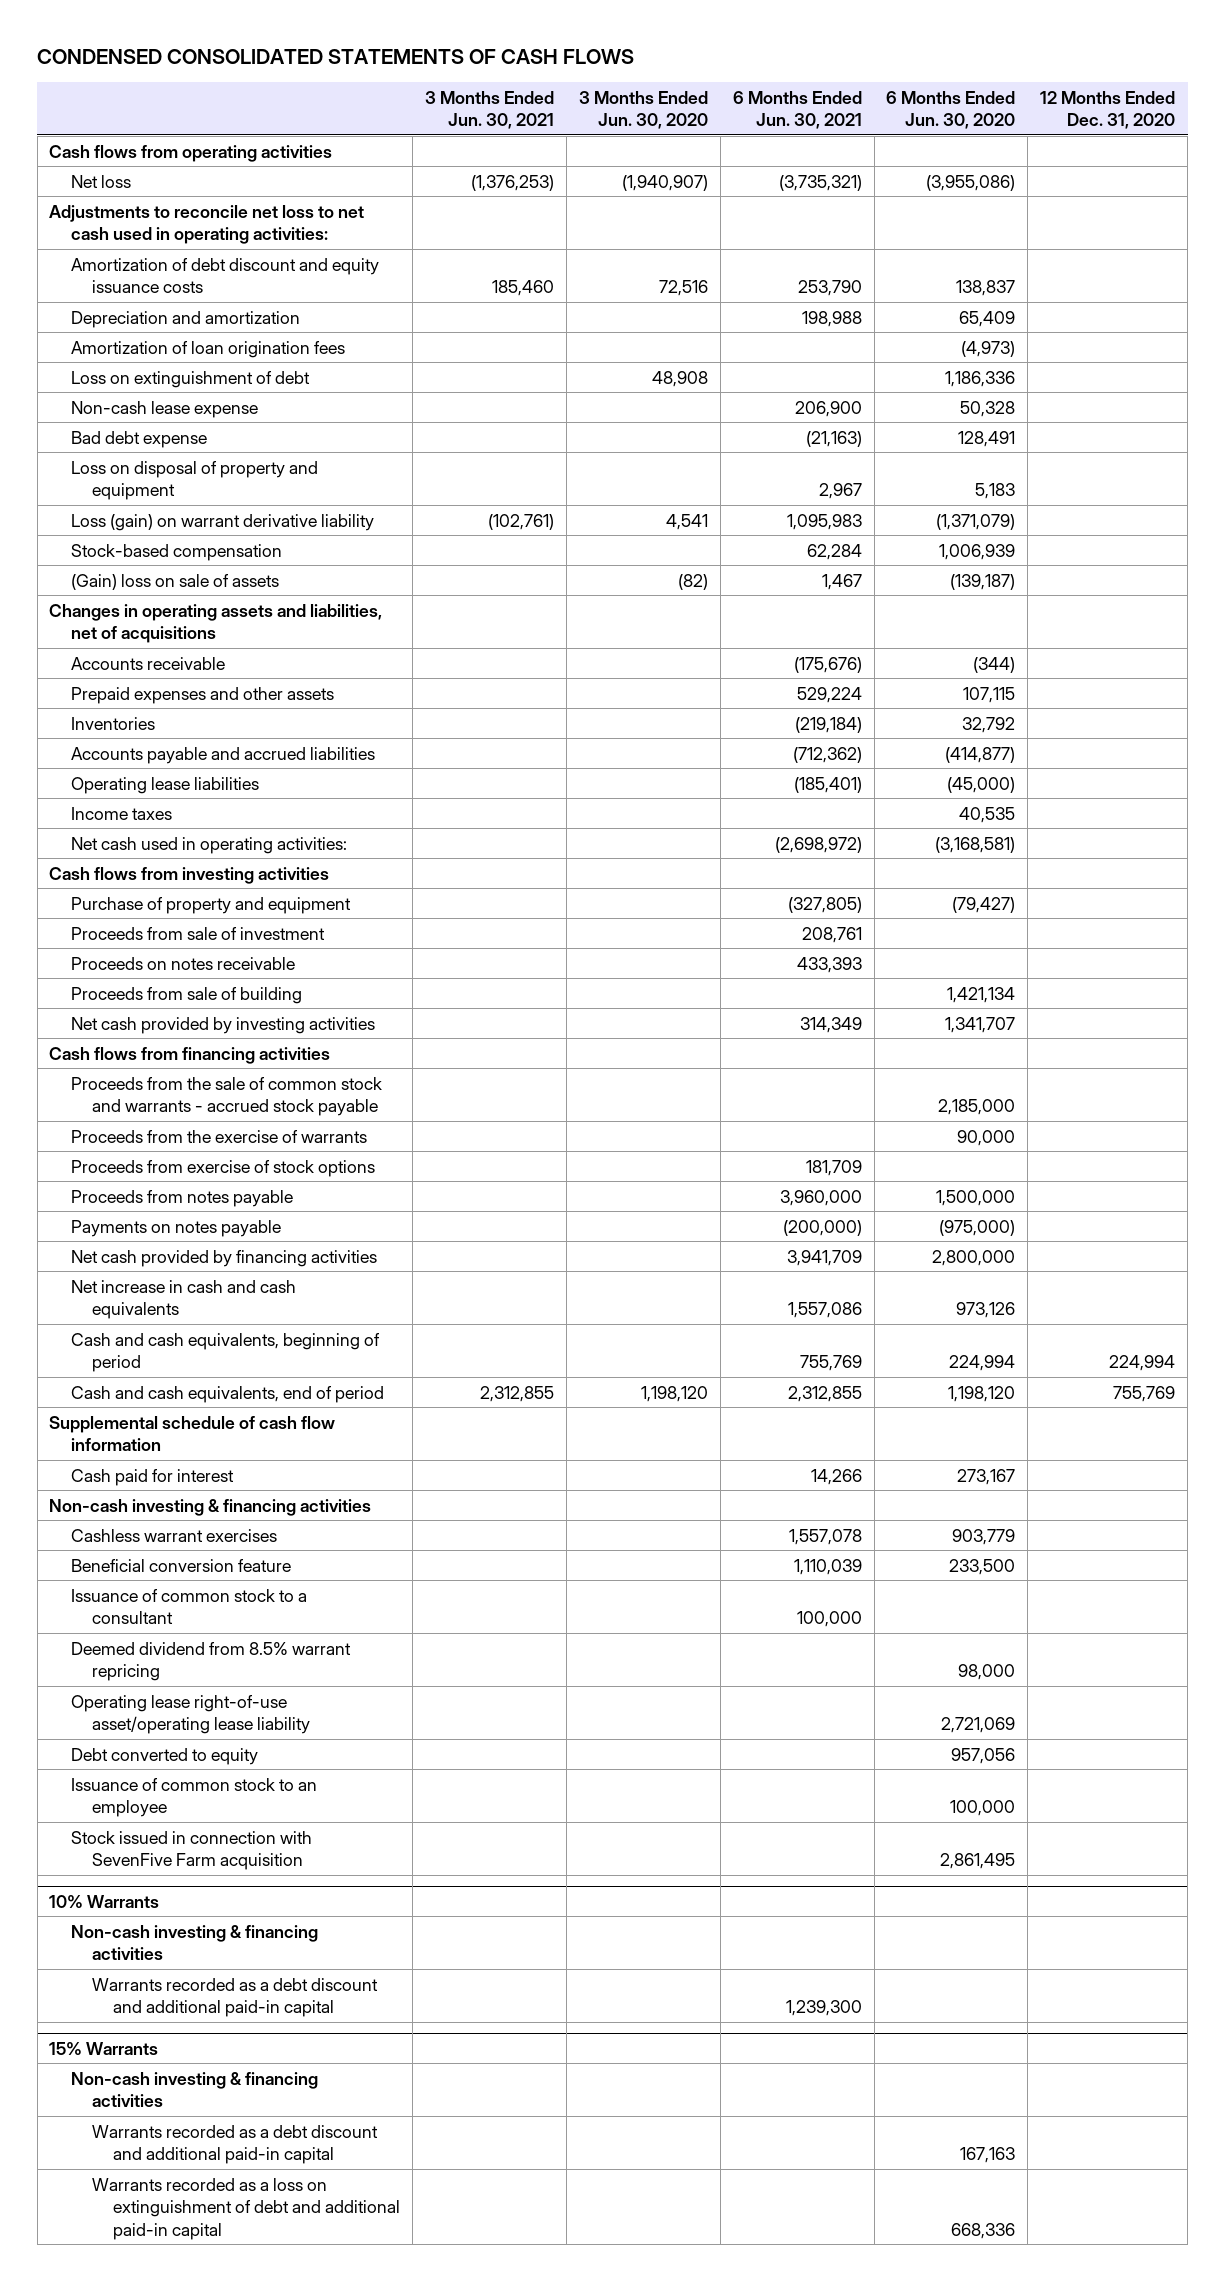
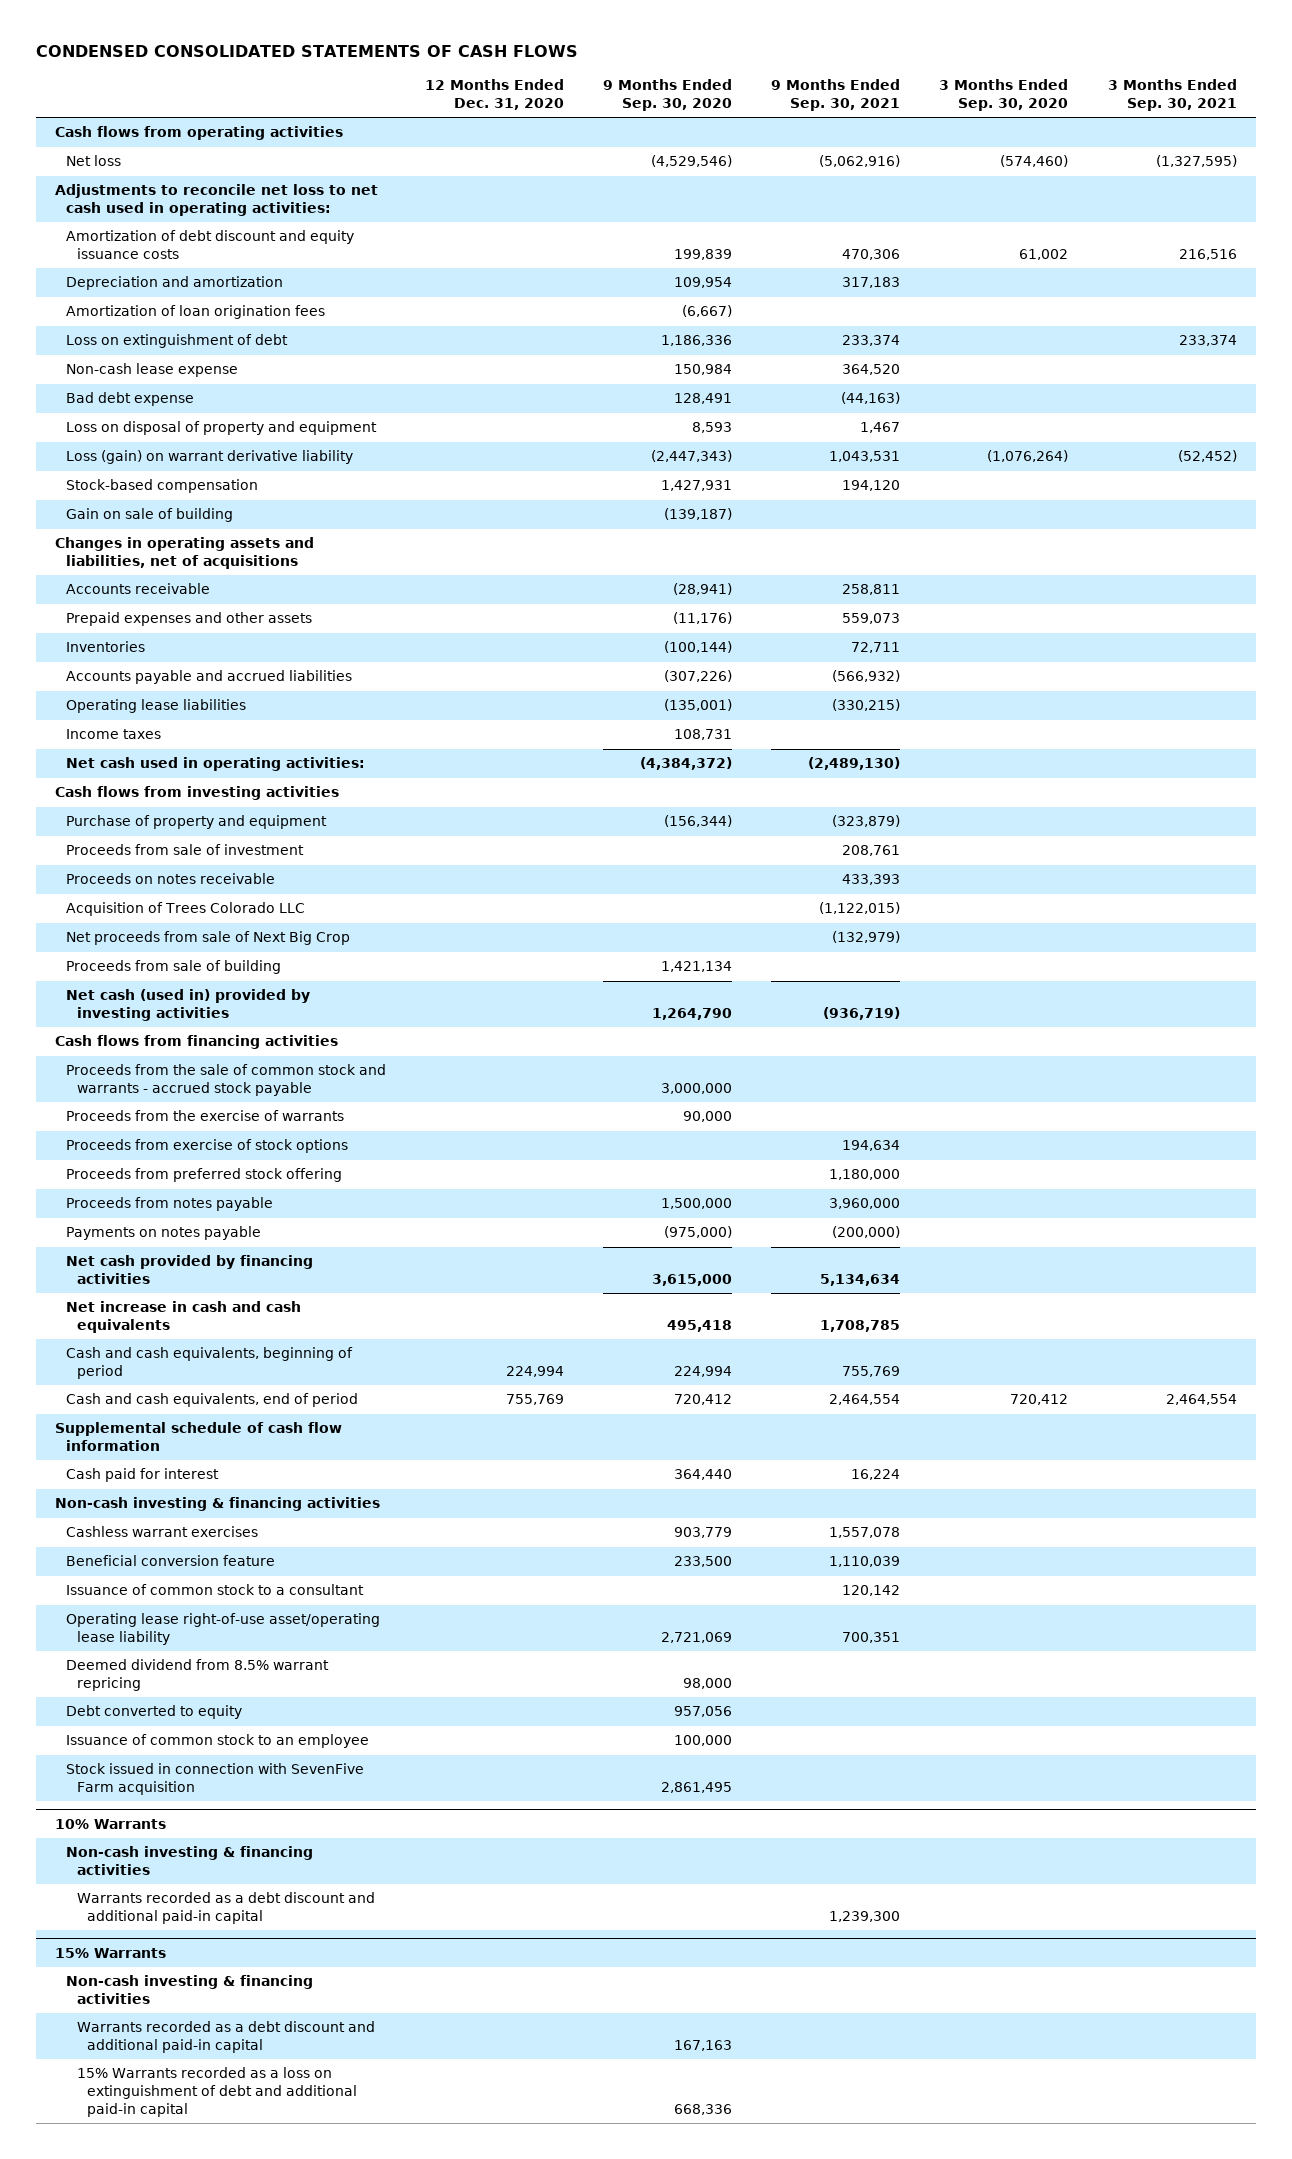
- | 3 Months Ended Jun. 30, 2021 | 3 Months Ended Jun. 30, 2020 | 6 Months Ended Jun. 30, 2021 | 6 Months Ended Jun. 30, 2020 | 12 Months Ended Dec. 31, 2020
+ | 12 Months Ended Dec. 31, 2020 | 9 Months Ended Sep. 30, 2020 | 9 Months Ended Sep. 30, 2021 | 3 Months Ended Sep. 30, 2020 | 3 Months Ended Sep. 30, 2021
- (Gain) loss on sale of assets | | (82) | 1,467 | (139,187) |
+ Gain on sale of building | | (139,187) | | |
+ Acquisition of Trees Colorado LLC | | | (1,122,015) | |
+ Net proceeds from sale of Next Big Crop | | | (132,979) | |
- Net cash provided by investing activities | | | 314,349 | 1,341,707 |
+ Net cash (used in) provided by investing activities | | 1,264,790 | (936,719) | |
+ Proceeds from preferred stock offering | | | 1,180,000 | |
moved down: Deemed dividend from 8.5% warrant repricing | | 98,000 | | |
@ 15% Warrants
- Warrants recorded as a loss on extinguishment of debt and additional paid-in capital | | | | 668,336 |
+ 15% Warrants recorded as a loss on extinguishment of debt and additional paid-in capital | | 668,336 | | |

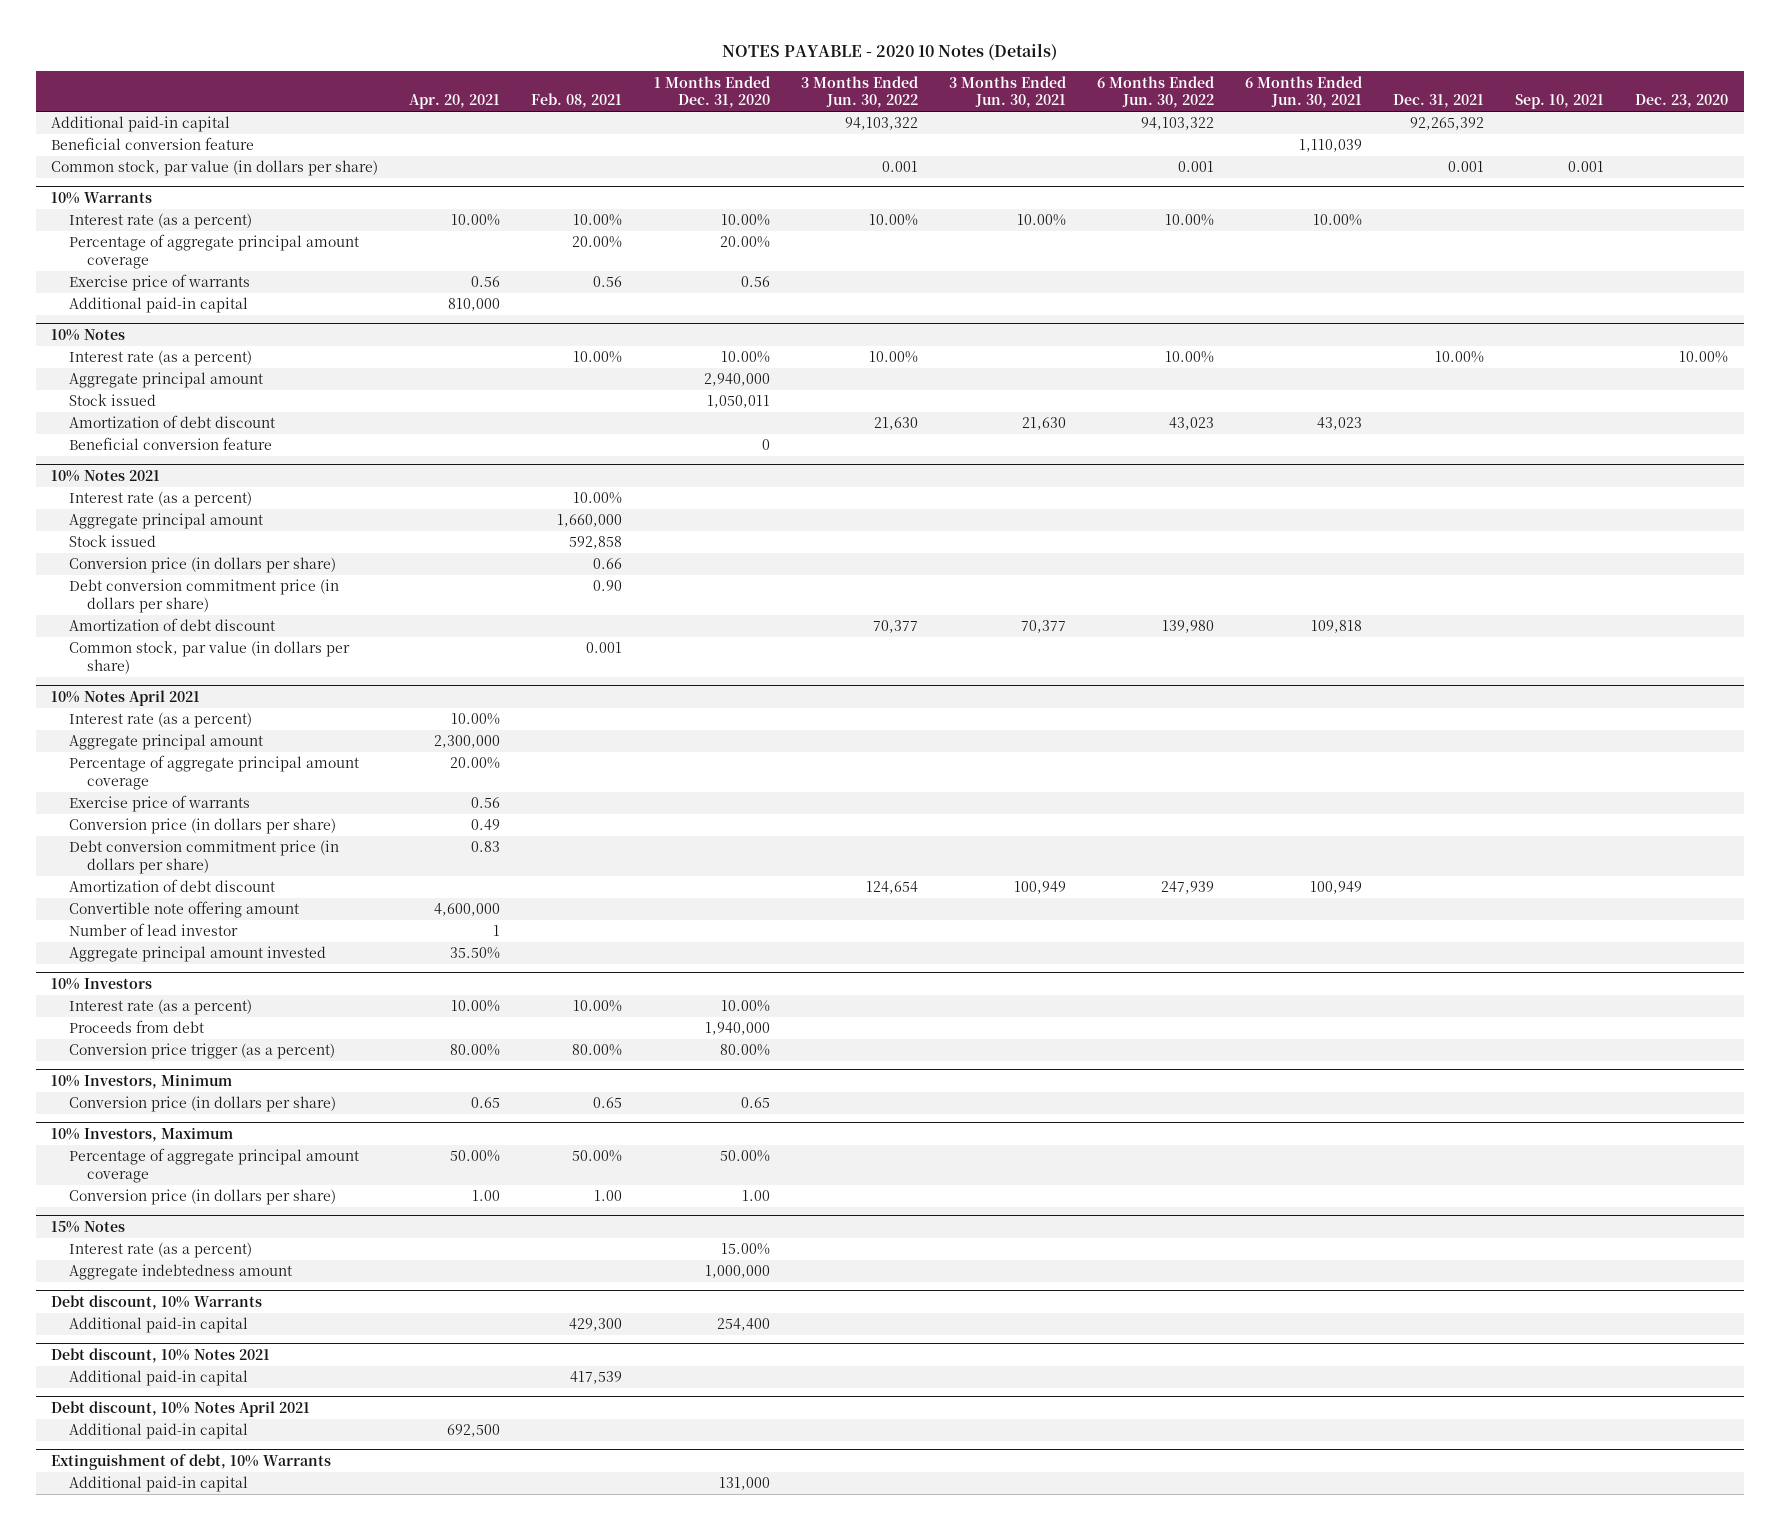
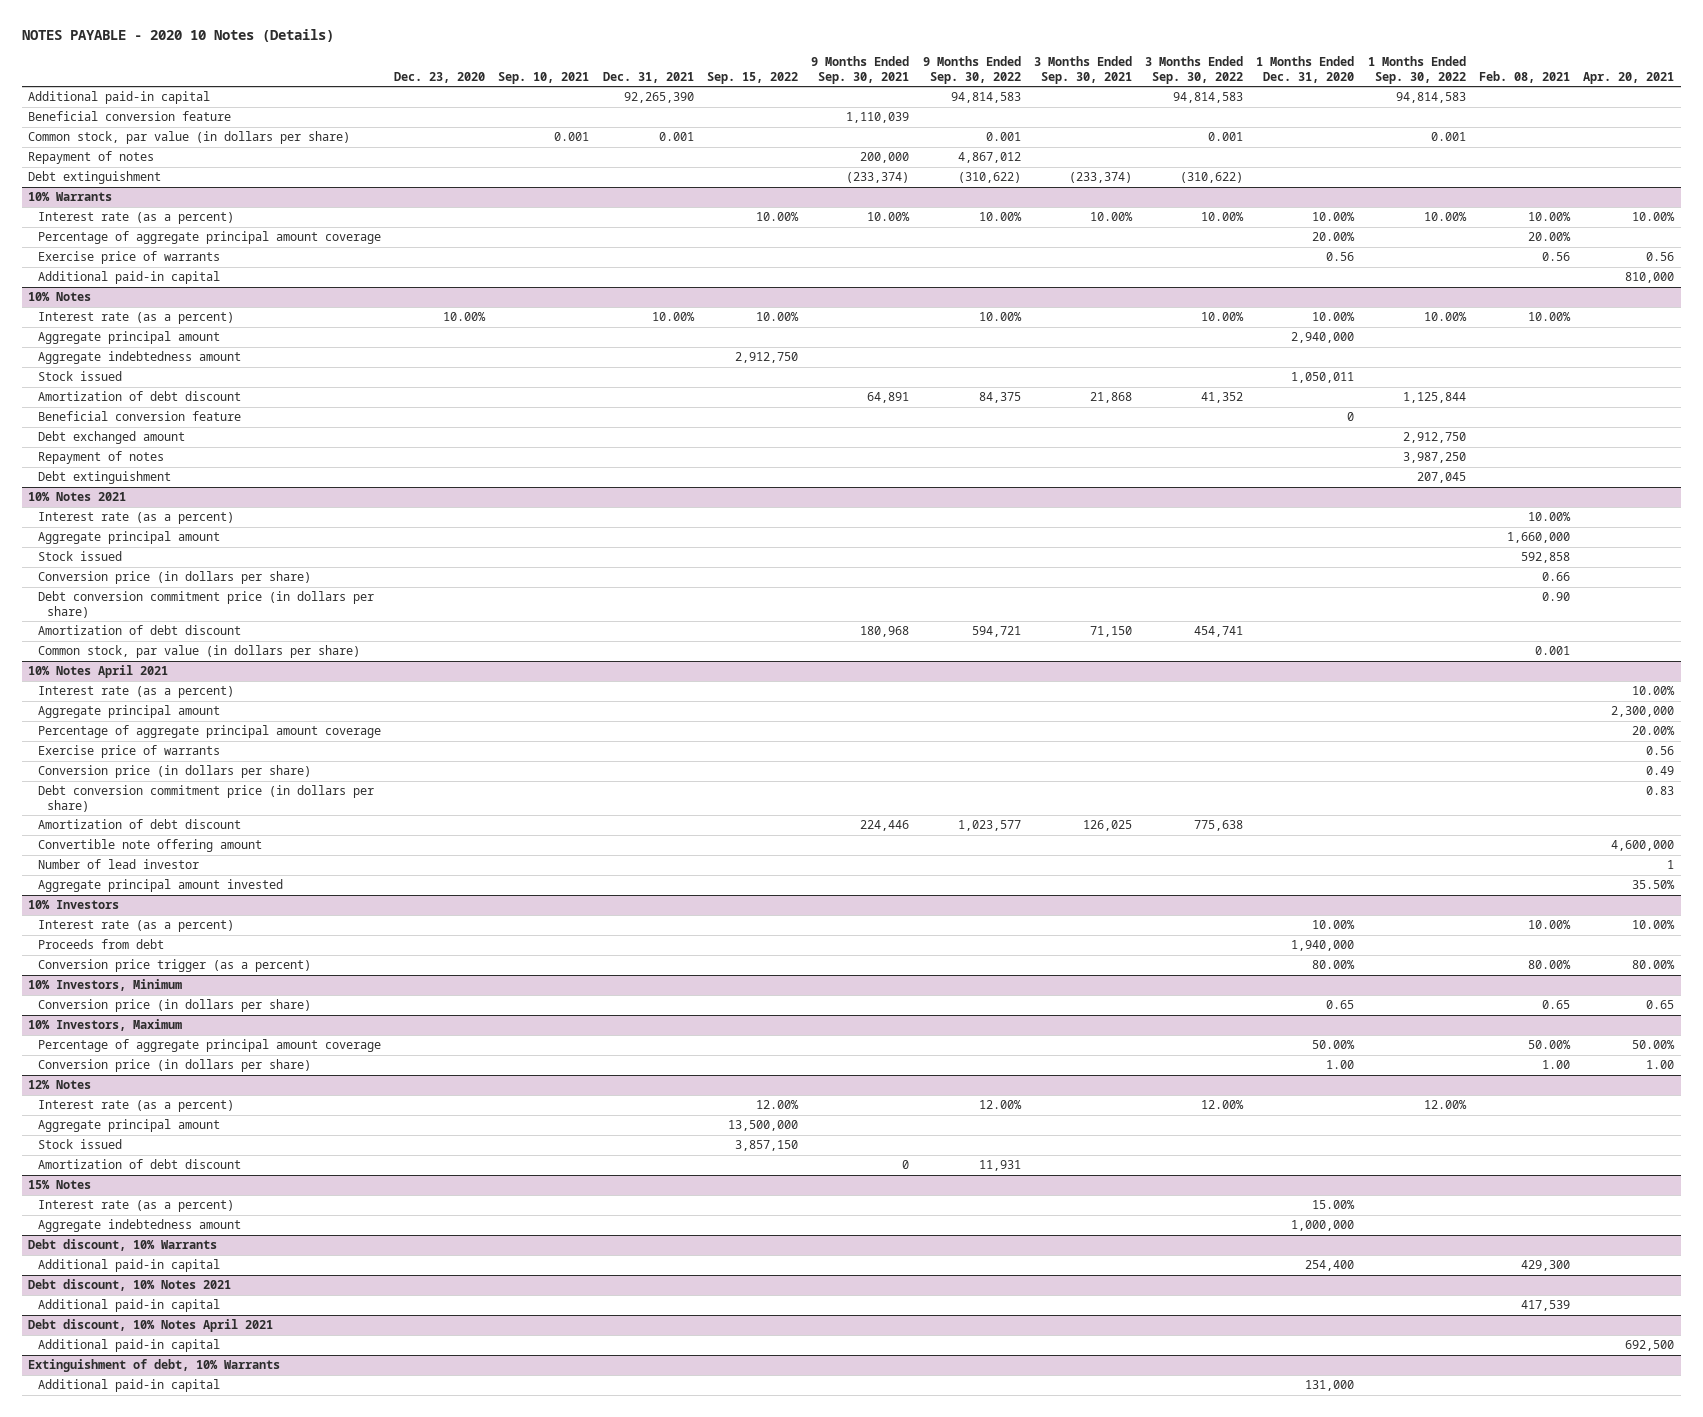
- | Apr. 20, 2021 | Feb. 08, 2021 | 1 Months Ended Dec. 31, 2020 | 3 Months Ended Jun. 30, 2022 | 3 Months Ended Jun. 30, 2021 | 6 Months Ended Jun. 30, 2022 | 6 Months Ended Jun. 30, 2021 | Dec. 31, 2021 | Sep. 10, 2021 | Dec. 23, 2020
+ | Dec. 23, 2020 | Sep. 10, 2021 | Dec. 31, 2021 | Sep. 15, 2022 | 9 Months Ended Sep. 30, 2021 | 9 Months Ended Sep. 30, 2022 | 3 Months Ended Sep. 30, 2021 | 3 Months Ended Sep. 30, 2022 | 1 Months Ended Dec. 31, 2020 | 1 Months Ended Sep. 30, 2022 | Feb. 08, 2021 | Apr. 20, 2021
- Additional paid-in capital | | | | 94,103,322 | | 94,103,322 | | 92,265,392 | |
+ Additional paid-in capital | | | 92,265,390 | | | 94,814,583 | | 94,814,583 | | 94,814,583 | |
+ Repayment of notes | | | | | 200,000 | 4,867,012 | | | | | |
+ Debt extinguishment | | | | | (233,374) | (310,622) | (233,374) | (310,622) | | | |
@ 10% Notes
+ Aggregate indebtedness amount | | | | 2,912,750 | | | | | | | |
+ Debt exchanged amount | | | | | | | | | | 2,912,750 | |
+ Repayment of notes | | | | | | | | | | 3,987,250 | |
+ Debt extinguishment | | | | | | | | | | 207,045 | |
+ 12% Notes
+ Interest rate (as a percent) | | | | 12.00% | | 12.00% | | 12.00% | | 12.00% | |
+ Aggregate principal amount | | | | 13,500,000 | | | | | | | |
+ Stock issued | | | | 3,857,150 | | | | | | | |
+ Amortization of debt discount | | | | | 0 | 11,931 | | | | | |

